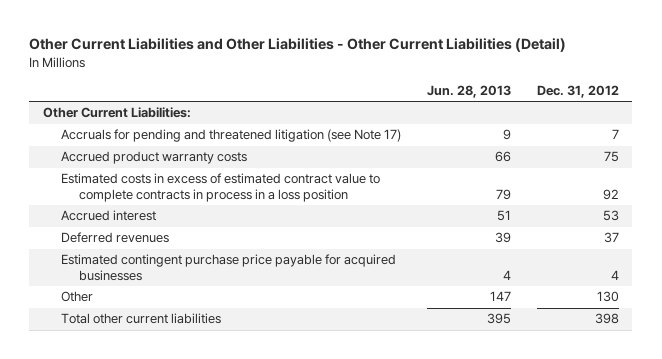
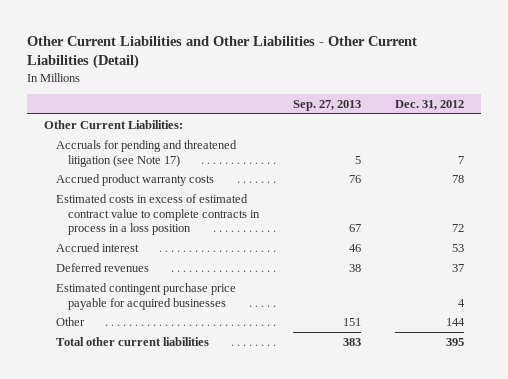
- | Jun. 28, 2013 | Dec. 31, 2012
+ | Sep. 27, 2013 | Dec. 31, 2012
- Accrued product warranty costs | 66 | 75
- Estimated costs in excess of estimated contract value to complete contracts in process in a loss position | 79 | 92
+ Accrued product warranty costs | 76 | 78
+ Estimated costs in excess of estimated contract value to complete contracts in process in a loss position | 67 | 72
- Other | 147 | 130
- Total other current liabilities | 395 | 398
+ Other | 151 | 144
+ Total other current liabilities | 383 | 395

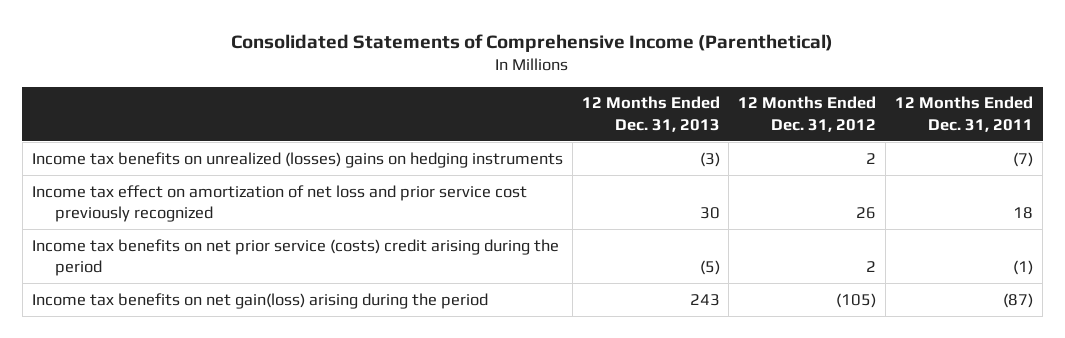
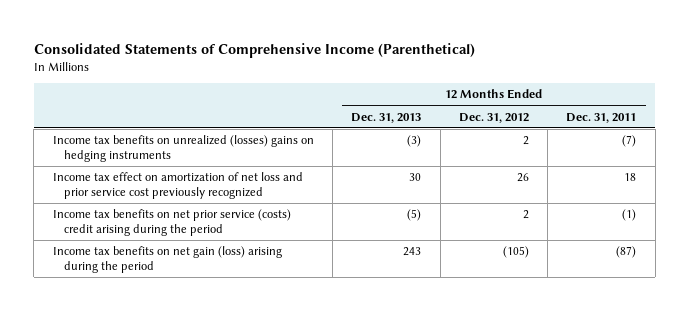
- Income tax benefits on net gain(loss) arising during the period | 243 | (105) | (87)
+ Income tax benefits on net gain (loss) arising during the period | 243 | (105) | (87)

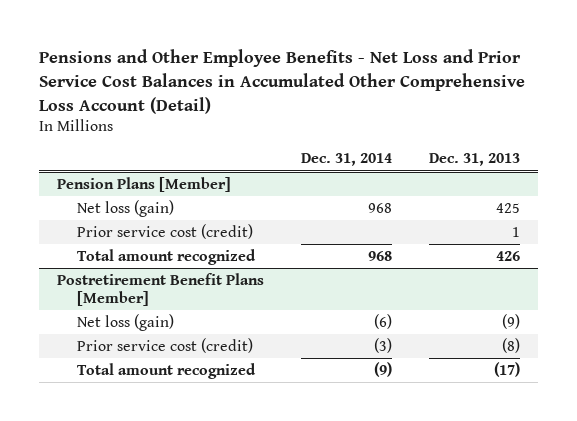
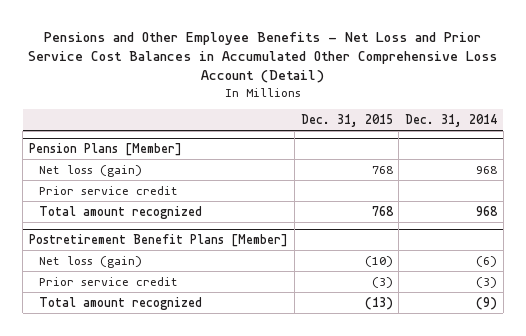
- | Dec. 31, 2014 | Dec. 31, 2013
+ | Dec. 31, 2015 | Dec. 31, 2014
@ Pension Plans [Member]
- Prior service cost (credit) | | 1
+ Prior service credit
@ Postretirement Benefit Plans [Member]
- Prior service cost (credit) | (3) | (8)
+ Prior service credit | (3) | (3)

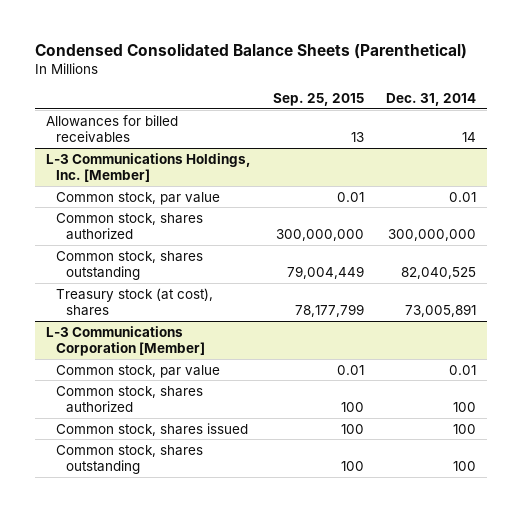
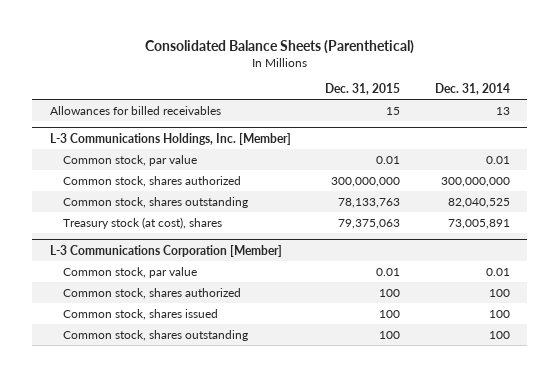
- Condensed Consolidated Balance Sheets (Parenthetical)
+ Consolidated Balance Sheets (Parenthetical)
- | Sep. 25, 2015 | Dec. 31, 2014
+ | Dec. 31, 2015 | Dec. 31, 2014
- Allowances for billed receivables | 13 | 14
+ Allowances for billed receivables | 15 | 13

